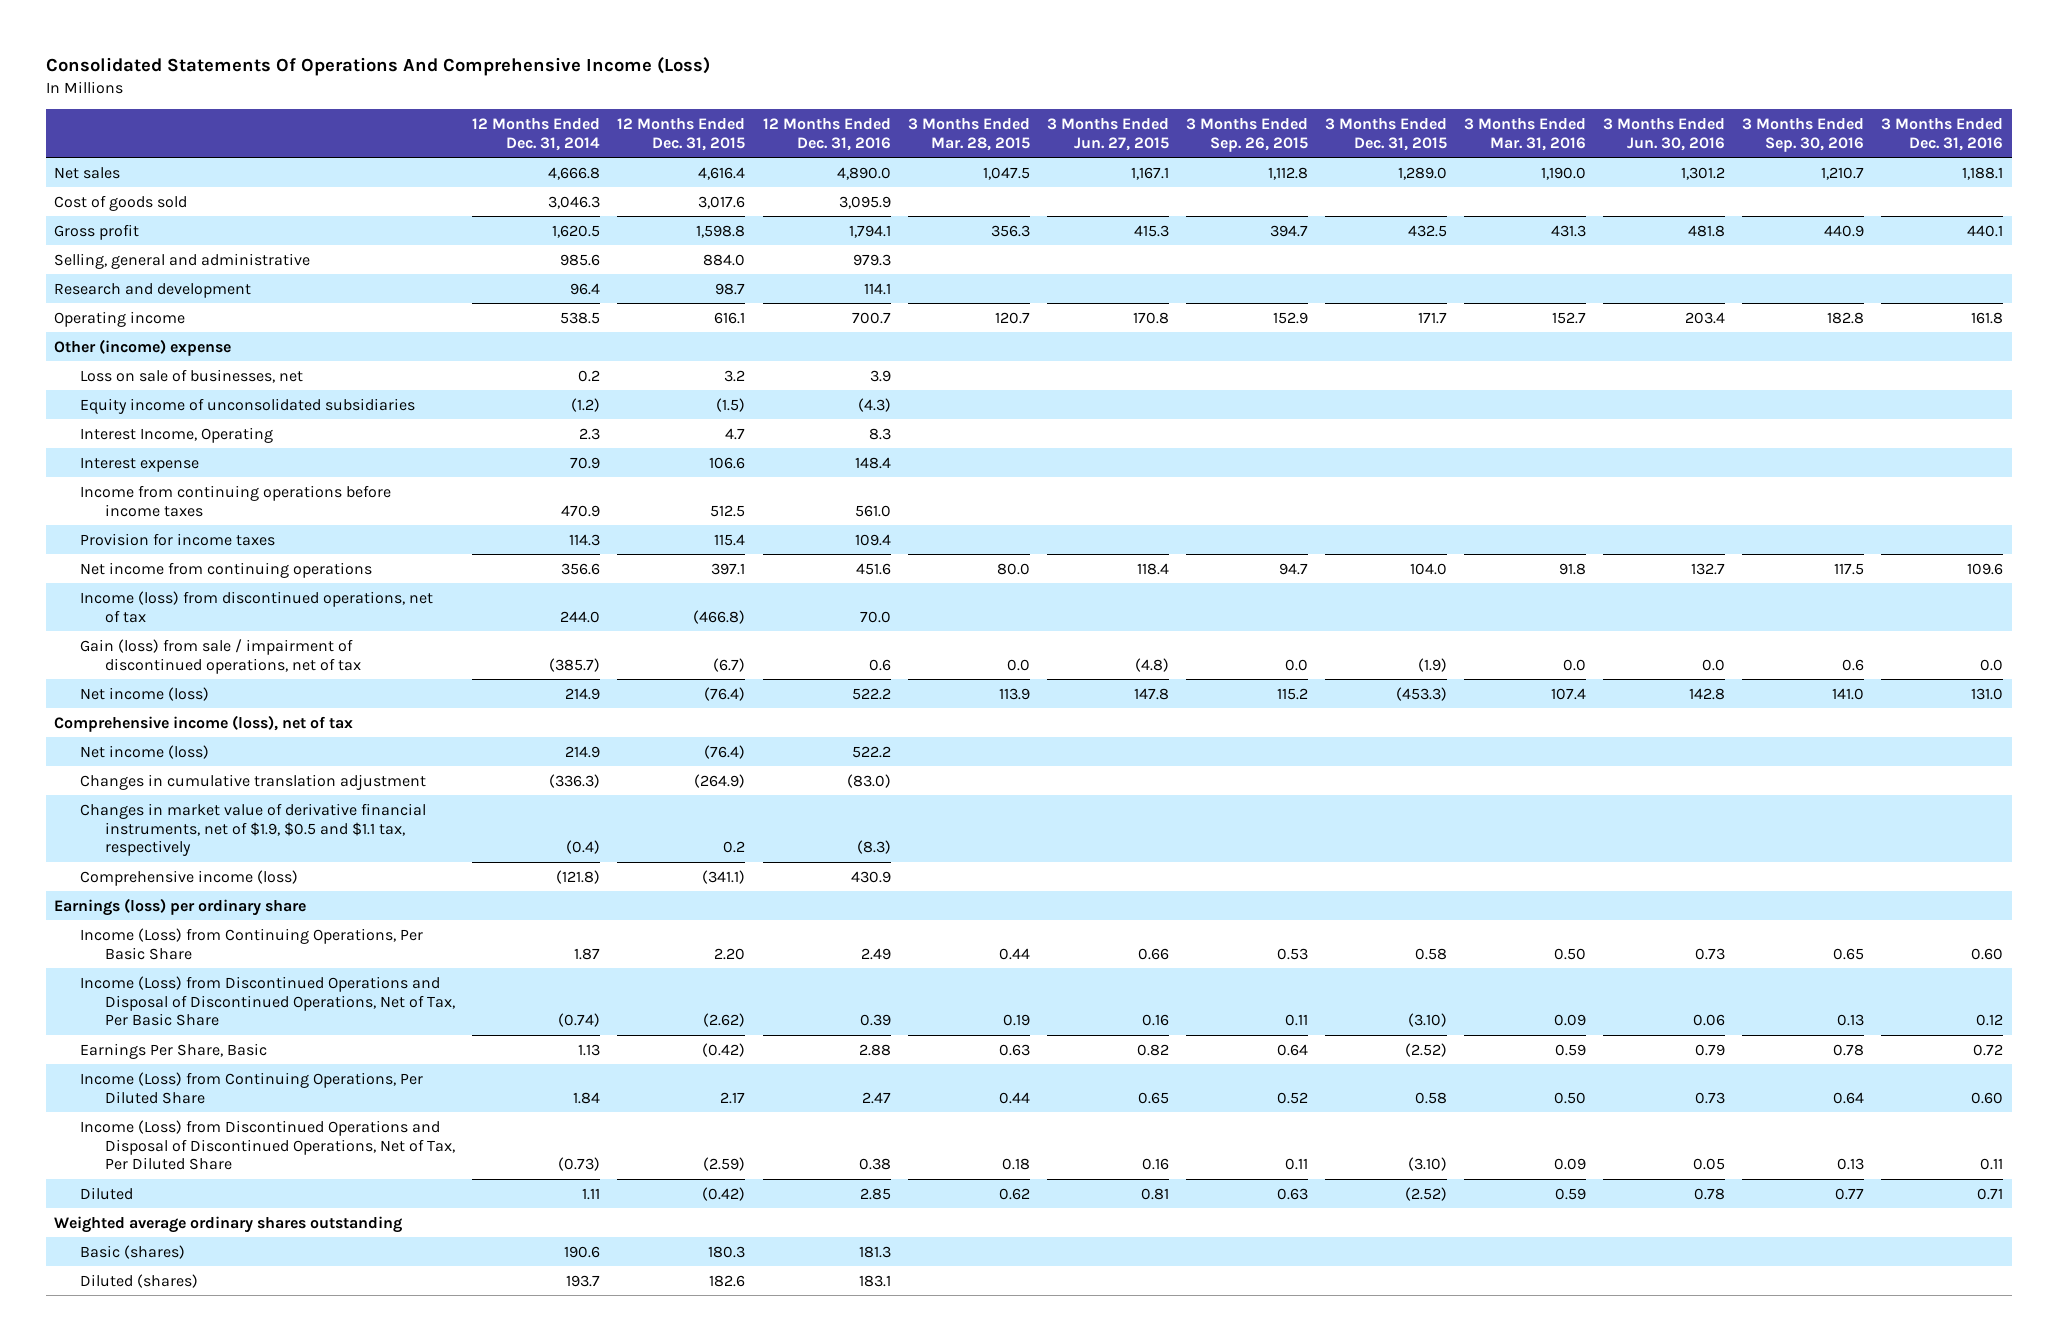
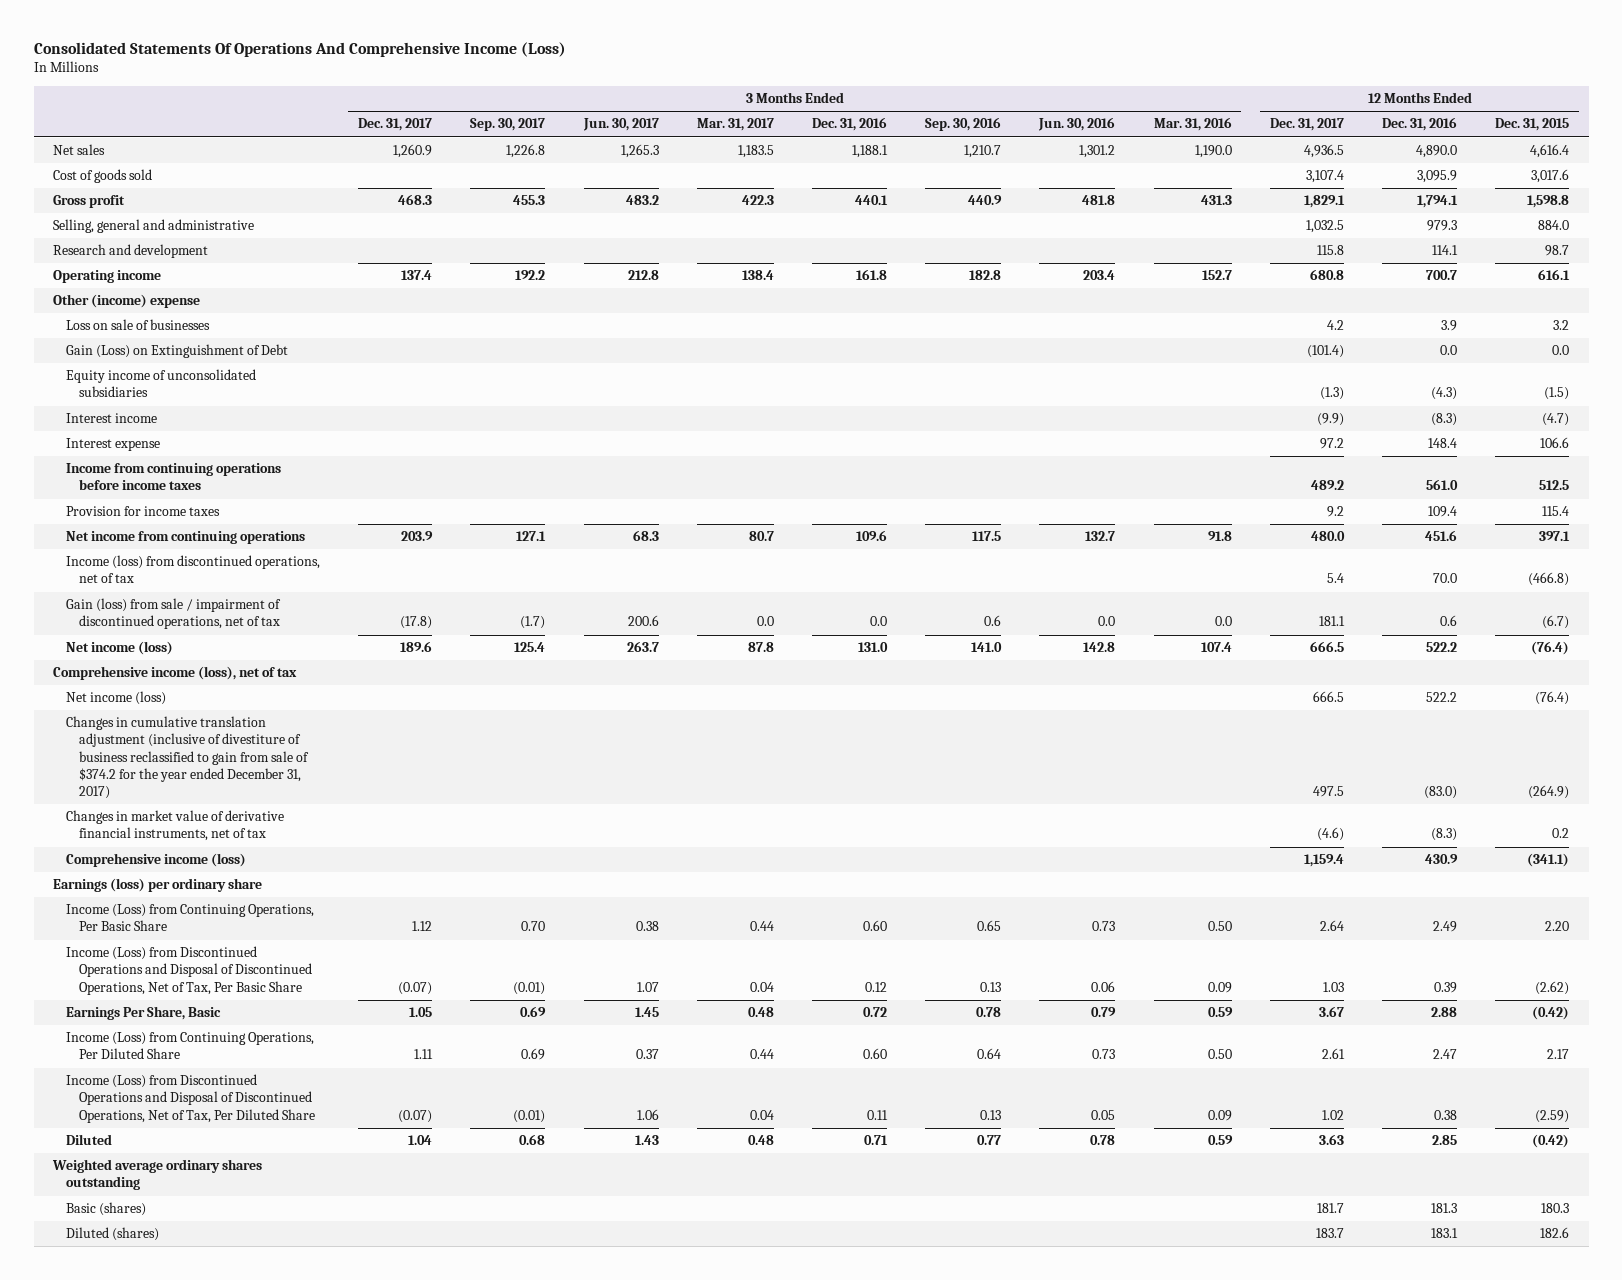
- | 12 Months Ended Dec. 31, 2014 | 12 Months Ended Dec. 31, 2015 | 12 Months Ended Dec. 31, 2016 | 3 Months Ended Mar. 28, 2015 | 3 Months Ended Jun. 27, 2015 | 3 Months Ended Sep. 26, 2015 | 3 Months Ended Dec. 31, 2015 | 3 Months Ended Mar. 31, 2016 | 3 Months Ended Jun. 30, 2016 | 3 Months Ended Sep. 30, 2016 | 3 Months Ended Dec. 31, 2016
+ | 3 Months Ended Dec. 31, 2017 | 3 Months Ended Sep. 30, 2017 | 3 Months Ended Jun. 30, 2017 | 3 Months Ended Mar. 31, 2017 | 3 Months Ended Dec. 31, 2016 | 3 Months Ended Sep. 30, 2016 | 3 Months Ended Jun. 30, 2016 | 3 Months Ended Mar. 31, 2016 | 12 Months Ended Dec. 31, 2017 | 12 Months Ended Dec. 31, 2016 | 12 Months Ended Dec. 31, 2015
- Loss on sale of businesses, net | 0.2 | 3.2 | 3.9 | | | | | | | |
+ Loss on sale of businesses | | | | | | | | | 4.2 | 3.9 | 3.2
+ Gain (Loss) on Extinguishment of Debt | | | | | | | | | (101.4) | 0.0 | 0.0
- Interest Income, Operating | 2.3 | 4.7 | 8.3 | | | | | | | |
+ Interest income | | | | | | | | | (9.9) | (8.3) | (4.7)
- Changes in cumulative translation adjustment | (336.3) | (264.9) | (83.0) | | | | | | | |
- Changes in market value of derivative financial instruments, net of $1.9, $0.5 and $1.1 tax, respectively | (0.4) | 0.2 | (8.3) | | | | | | | |
+ Changes in cumulative translation adjustment (inclusive of divestiture of business reclassified to gain from sale of $374.2 for the year ended December 31, 2017) | | | | | | | | | 497.5 | (83.0) | (264.9)
+ Changes in market value of derivative financial instruments, net of tax | | | | | | | | | (4.6) | (8.3) | 0.2

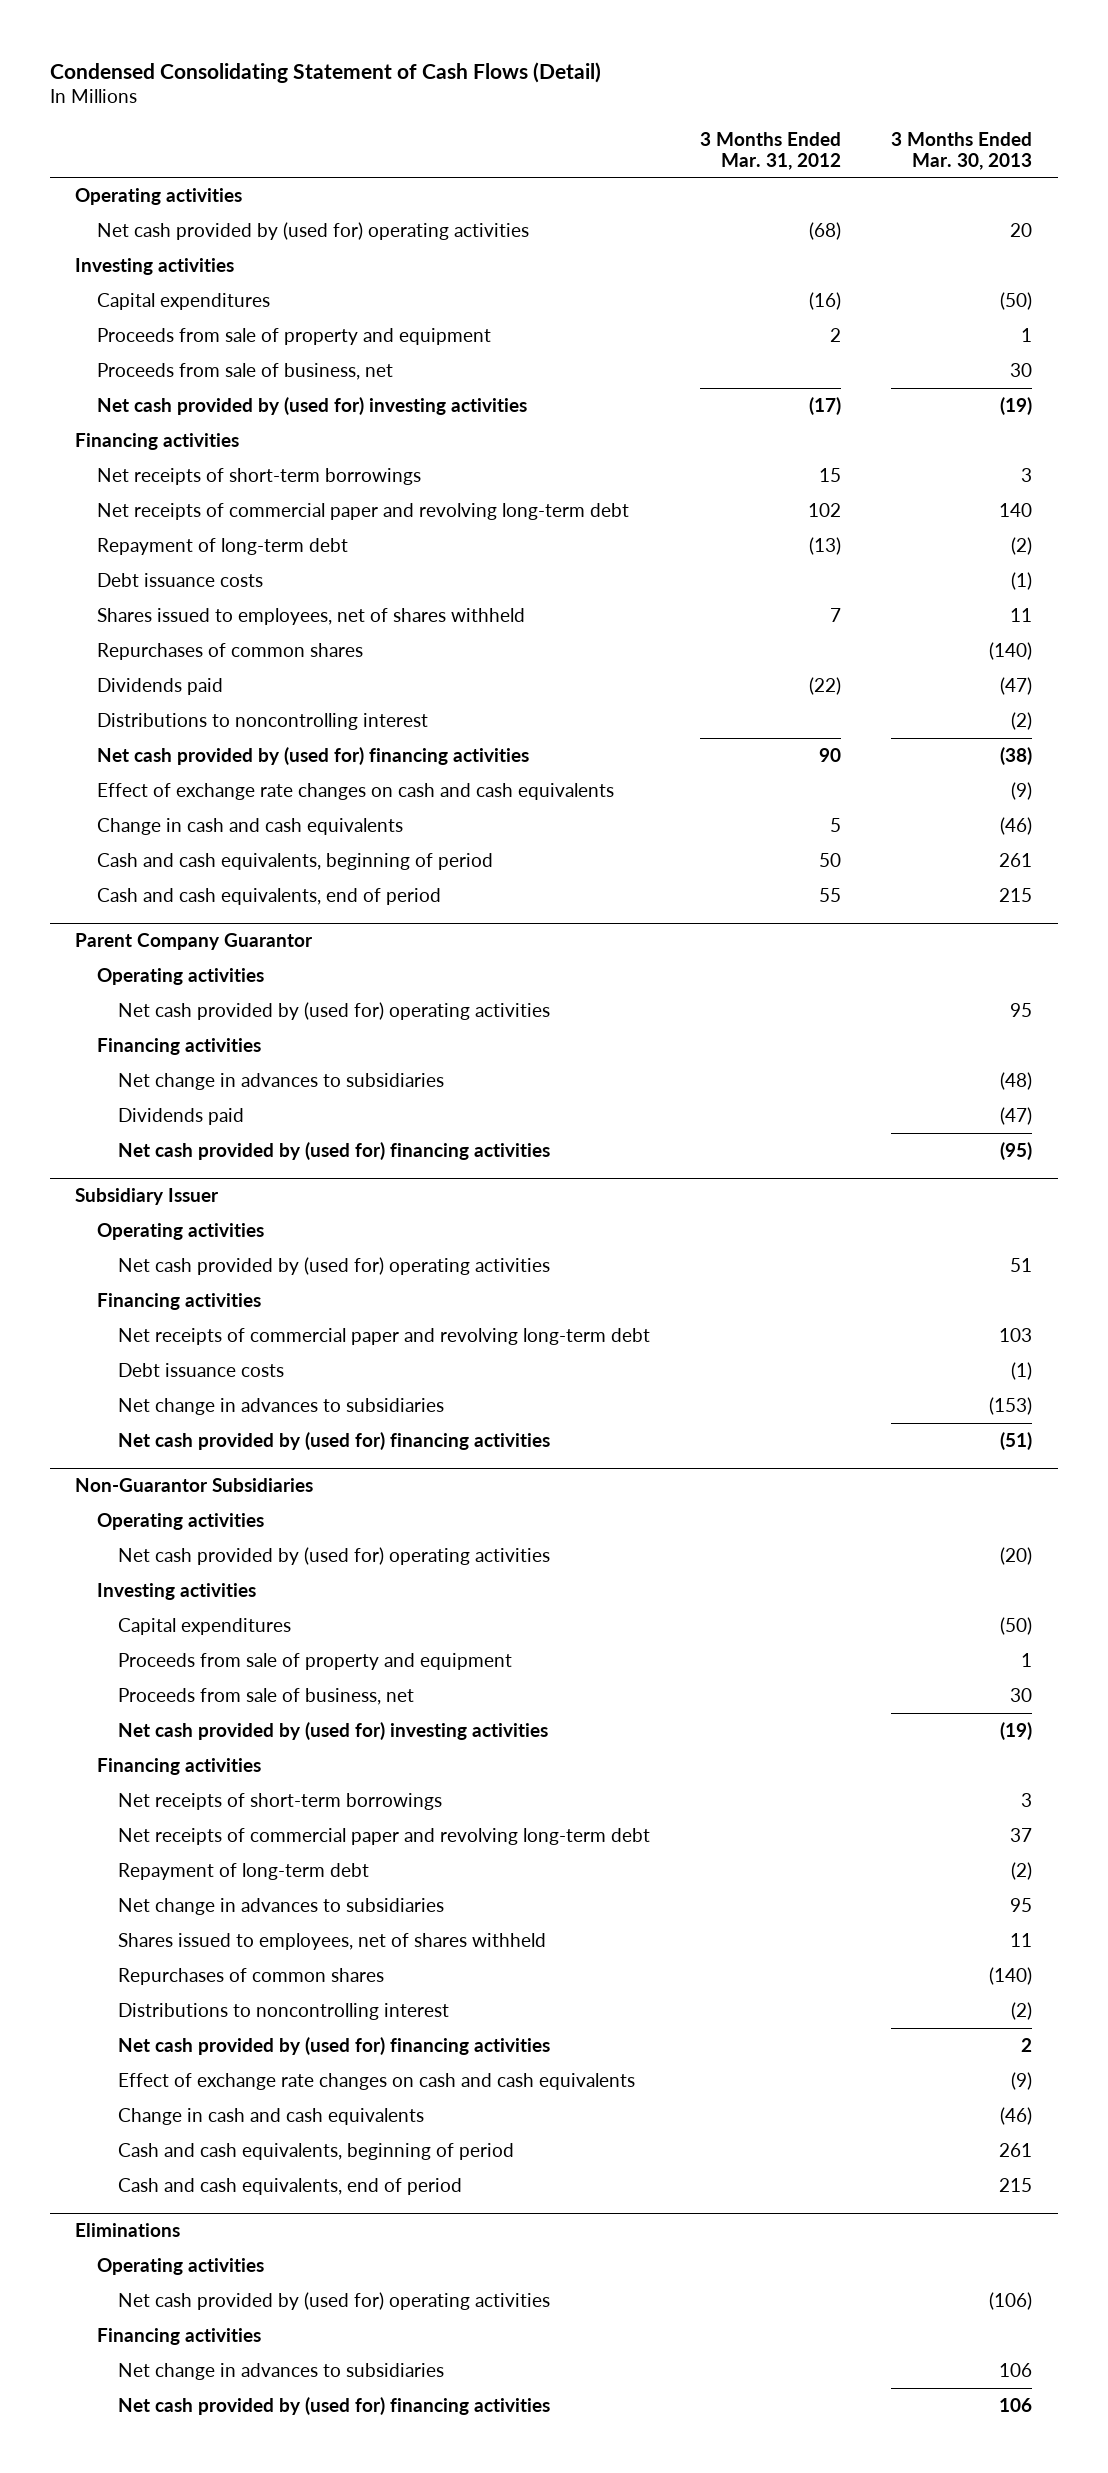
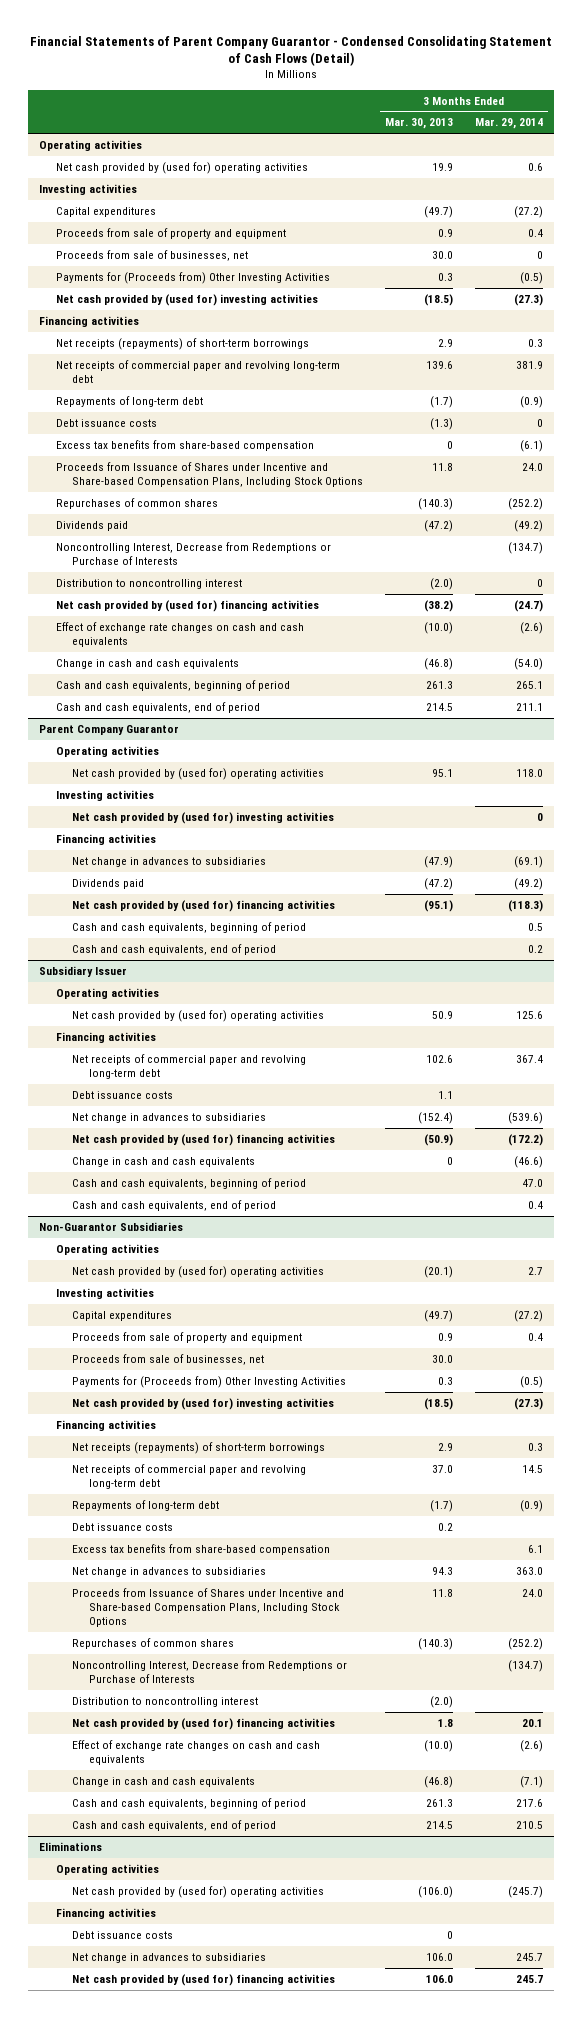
- Condensed Consolidating Statement of Cash Flows (Detail)
+ Financial Statements of Parent Company Guarantor - Condensed Consolidating Statement of Cash Flows (Detail)
- | 3 Months Ended Mar. 31, 2012 | 3 Months Ended Mar. 30, 2013
+ | 3 Months Ended Mar. 30, 2013 | 3 Months Ended Mar. 29, 2014
- Net cash provided by (used for) operating activities | (68) | 20
+ Net cash provided by (used for) operating activities | 19.9 | 0.6
- Capital expenditures | (16) | (50)
- Proceeds from sale of property and equipment | 2 | 1
- Proceeds from sale of business, net | | 30
- Net cash provided by (used for) investing activities | (17) | (19)
+ Capital expenditures | (49.7) | (27.2)
+ Proceeds from sale of property and equipment | 0.9 | 0.4
+ Proceeds from sale of businesses, net | 30.0 | 0
+ Payments for (Proceeds from) Other Investing Activities | 0.3 | (0.5)
+ Net cash provided by (used for) investing activities | (18.5) | (27.3)
- Net receipts of short-term borrowings | 15 | 3
- Net receipts of commercial paper and revolving long-term debt | 102 | 140
- Repayment of long-term debt | (13) | (2)
- Debt issuance costs | | (1)
- Shares issued to employees, net of shares withheld | 7 | 11
- Repurchases of common shares | | (140)
- Dividends paid | (22) | (47)
- Distributions to noncontrolling interest | | (2)
- Net cash provided by (used for) financing activities | 90 | (38)
- Effect of exchange rate changes on cash and cash equivalents | | (9)
- Change in cash and cash equivalents | 5 | (46)
- Cash and cash equivalents, beginning of period | 50 | 261
- Cash and cash equivalents, end of period | 55 | 215
+ Net receipts (repayments) of short-term borrowings | 2.9 | 0.3
+ Net receipts of commercial paper and revolving long-term debt | 139.6 | 381.9
+ Repayments of long-term debt | (1.7) | (0.9)
+ Debt issuance costs | (1.3) | 0
+ Excess tax benefits from share-based compensation | 0 | (6.1)
+ Proceeds from Issuance of Shares under Incentive and Share-based Compensation Plans, Including Stock Options | 11.8 | 24.0
+ Repurchases of common shares | (140.3) | (252.2)
+ Dividends paid | (47.2) | (49.2)
+ Noncontrolling Interest, Decrease from Redemptions or Purchase of Interests | | (134.7)
+ Distribution to noncontrolling interest | (2.0) | 0
+ Net cash provided by (used for) financing activities | (38.2) | (24.7)
+ Effect of exchange rate changes on cash and cash equivalents | (10.0) | (2.6)
+ Change in cash and cash equivalents | (46.8) | (54.0)
+ Cash and cash equivalents, beginning of period | 261.3 | 265.1
+ Cash and cash equivalents, end of period | 214.5 | 211.1
@ Parent Company Guarantor
- Net cash provided by (used for) operating activities | | 95
+ Net cash provided by (used for) operating activities | 95.1 | 118.0
+ Investing activities
+ Net cash provided by (used for) investing activities | | 0
- Net change in advances to subsidiaries | | (48)
- Dividends paid | | (47)
- Net cash provided by (used for) financing activities | | (95)
+ Net change in advances to subsidiaries | (47.9) | (69.1)
+ Dividends paid | (47.2) | (49.2)
+ Net cash provided by (used for) financing activities | (95.1) | (118.3)
+ Cash and cash equivalents, beginning of period | | 0.5
+ Cash and cash equivalents, end of period | | 0.2
@ Subsidiary Issuer
- Net cash provided by (used for) operating activities | | 51
+ Net cash provided by (used for) operating activities | 50.9 | 125.6
- Net receipts of commercial paper and revolving long-term debt | | 103
- Debt issuance costs | | (1)
- Net change in advances to subsidiaries | | (153)
- Net cash provided by (used for) financing activities | | (51)
+ Net receipts of commercial paper and revolving long-term debt | 102.6 | 367.4
+ Debt issuance costs | 1.1 |
+ Net change in advances to subsidiaries | (152.4) | (539.6)
+ Net cash provided by (used for) financing activities | (50.9) | (172.2)
+ Change in cash and cash equivalents | 0 | (46.6)
+ Cash and cash equivalents, beginning of period | | 47.0
+ Cash and cash equivalents, end of period | | 0.4
@ Non-Guarantor Subsidiaries
- Net cash provided by (used for) operating activities | | (20)
+ Net cash provided by (used for) operating activities | (20.1) | 2.7
- Capital expenditures | | (50)
- Proceeds from sale of property and equipment | | 1
- Proceeds from sale of business, net | | 30
- Net cash provided by (used for) investing activities | | (19)
+ Capital expenditures | (49.7) | (27.2)
+ Proceeds from sale of property and equipment | 0.9 | 0.4
+ Proceeds from sale of businesses, net | 30.0 |
+ Payments for (Proceeds from) Other Investing Activities | 0.3 | (0.5)
+ Net cash provided by (used for) investing activities | (18.5) | (27.3)
- Net receipts of short-term borrowings | | 3
- Net receipts of commercial paper and revolving long-term debt | | 37
- Repayment of long-term debt | | (2)
- Net change in advances to subsidiaries | | 95
- Shares issued to employees, net of shares withheld | | 11
- Repurchases of common shares | | (140)
- Distributions to noncontrolling interest | | (2)
- Net cash provided by (used for) financing activities | | 2
- Effect of exchange rate changes on cash and cash equivalents | | (9)
- Change in cash and cash equivalents | | (46)
- Cash and cash equivalents, beginning of period | | 261
- Cash and cash equivalents, end of period | | 215
+ Net receipts (repayments) of short-term borrowings | 2.9 | 0.3
+ Net receipts of commercial paper and revolving long-term debt | 37.0 | 14.5
+ Repayments of long-term debt | (1.7) | (0.9)
+ Debt issuance costs | 0.2 |
+ Excess tax benefits from share-based compensation | | 6.1
+ Net change in advances to subsidiaries | 94.3 | 363.0
+ Proceeds from Issuance of Shares under Incentive and Share-based Compensation Plans, Including Stock Options | 11.8 | 24.0
+ Repurchases of common shares | (140.3) | (252.2)
+ Noncontrolling Interest, Decrease from Redemptions or Purchase of Interests | | (134.7)
+ Distribution to noncontrolling interest | (2.0) |
+ Net cash provided by (used for) financing activities | 1.8 | 20.1
+ Effect of exchange rate changes on cash and cash equivalents | (10.0) | (2.6)
+ Change in cash and cash equivalents | (46.8) | (7.1)
+ Cash and cash equivalents, beginning of period | 261.3 | 217.6
+ Cash and cash equivalents, end of period | 214.5 | 210.5
@ Eliminations
- Net cash provided by (used for) operating activities | | (106)
+ Net cash provided by (used for) operating activities | (106.0) | (245.7)
- Net change in advances to subsidiaries | | 106
- Net cash provided by (used for) financing activities | | 106
+ Debt issuance costs | 0 |
+ Net change in advances to subsidiaries | 106.0 | 245.7
+ Net cash provided by (used for) financing activities | 106.0 | 245.7

